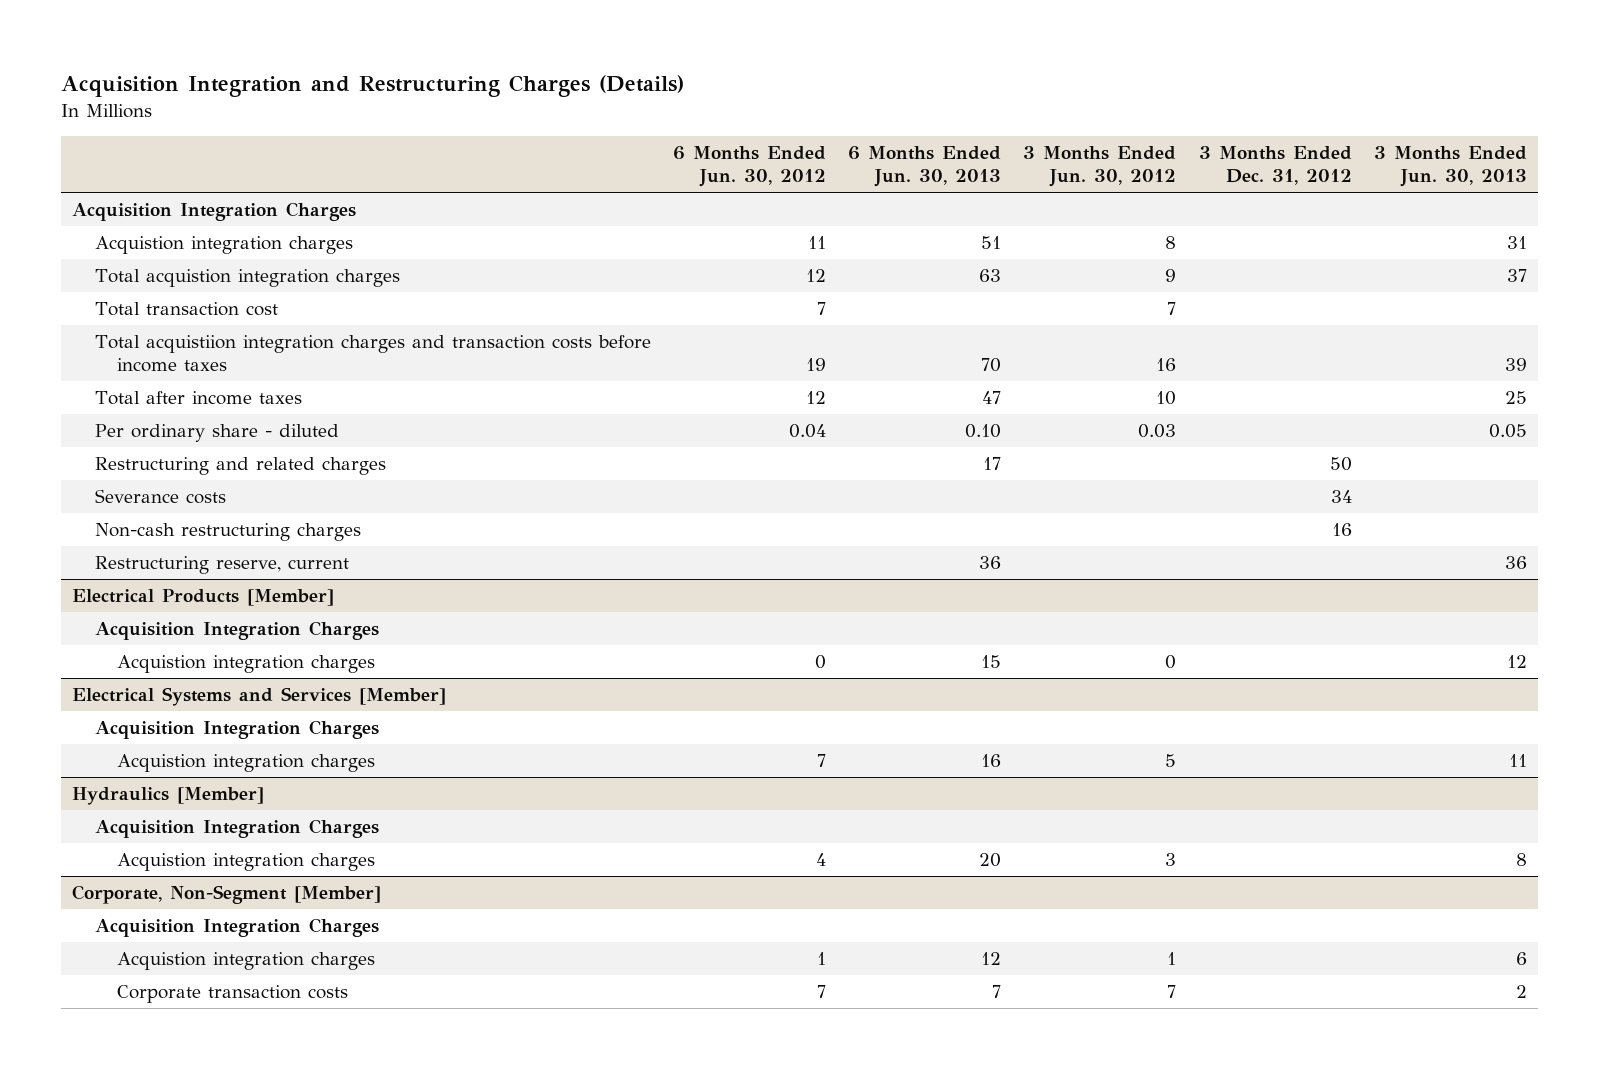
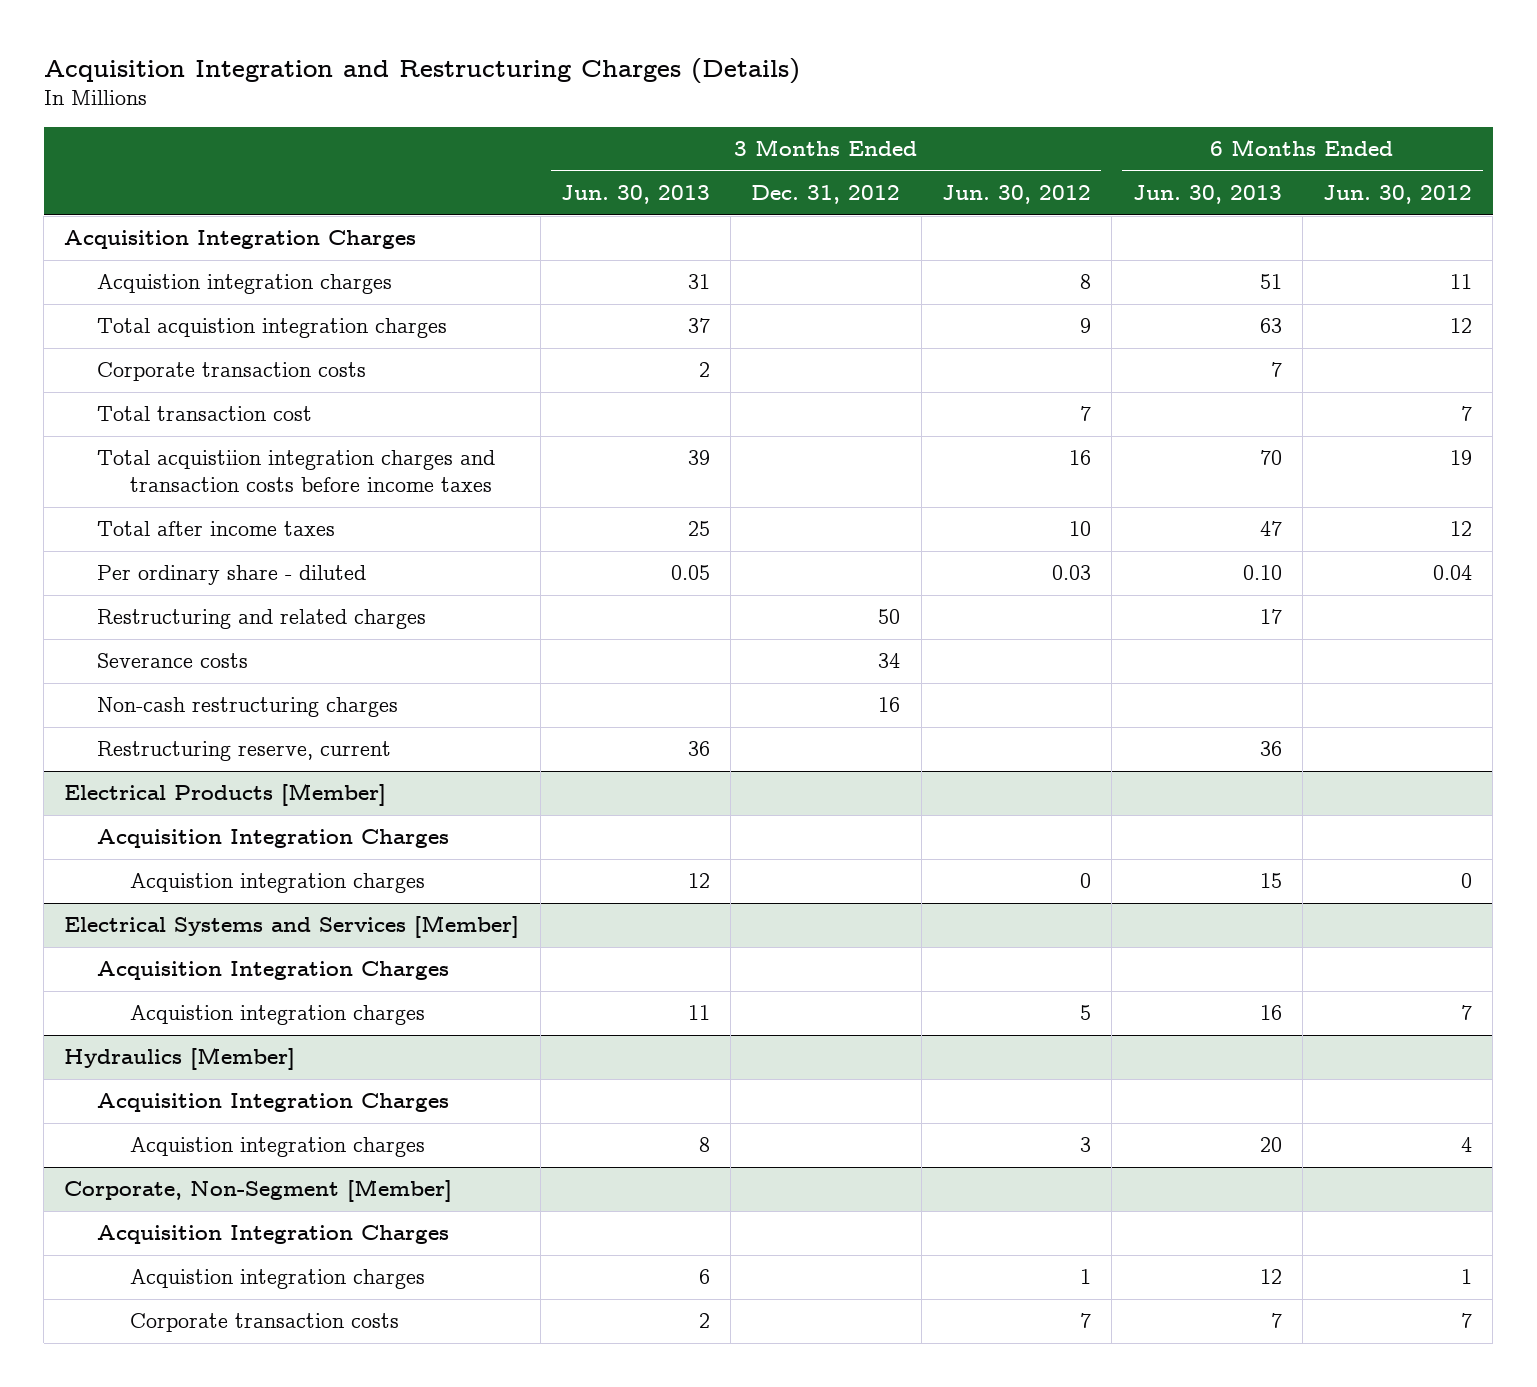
- | 6 Months Ended Jun. 30, 2012 | 6 Months Ended Jun. 30, 2013 | 3 Months Ended Jun. 30, 2012 | 3 Months Ended Dec. 31, 2012 | 3 Months Ended Jun. 30, 2013
+ | 3 Months Ended Jun. 30, 2013 | 3 Months Ended Dec. 31, 2012 | 3 Months Ended Jun. 30, 2012 | 6 Months Ended Jun. 30, 2013 | 6 Months Ended Jun. 30, 2012
+ Corporate transaction costs | 2 | | | 7 |

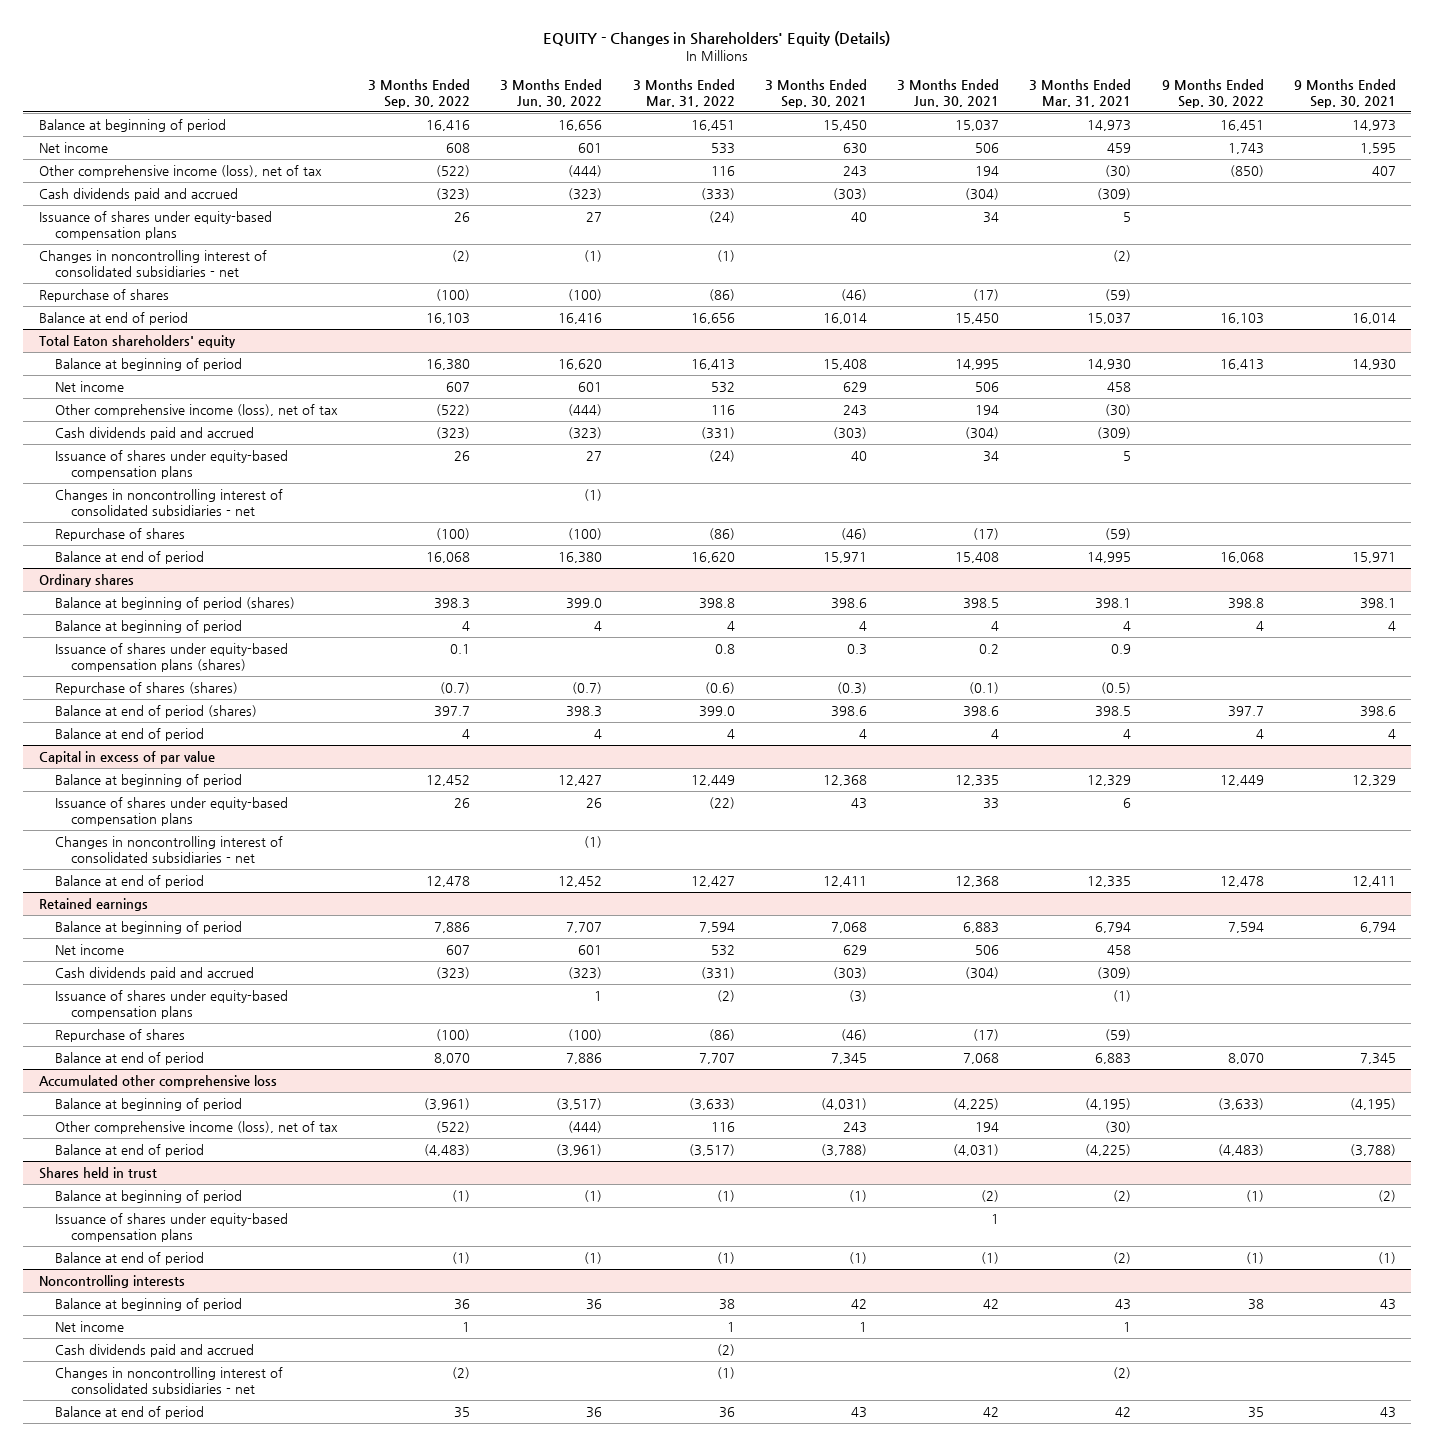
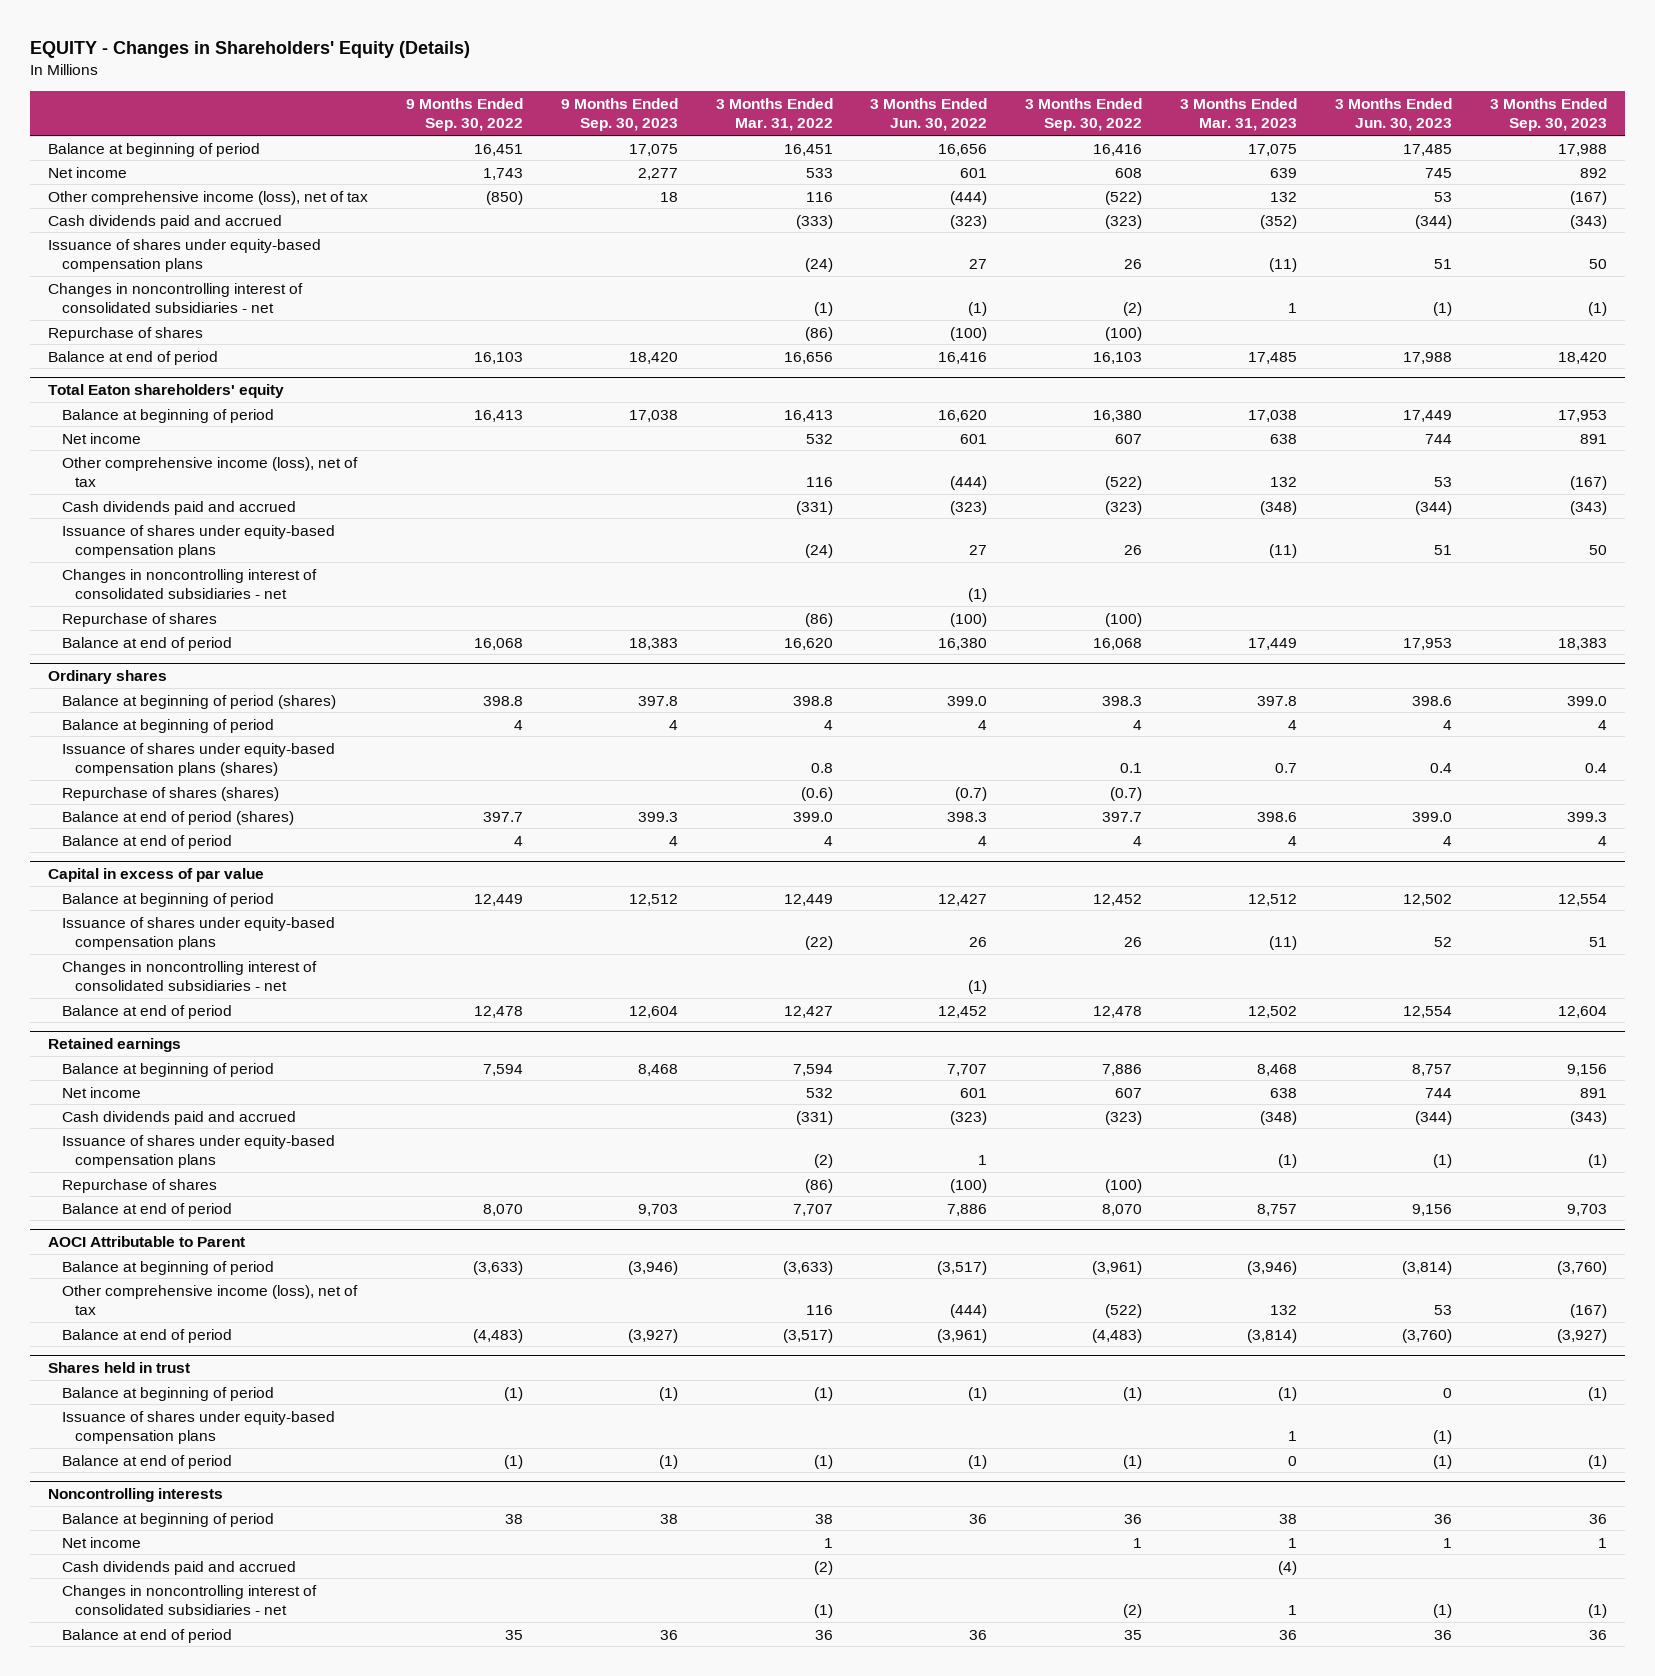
- | 3 Months Ended Sep. 30, 2022 | 3 Months Ended Jun. 30, 2022 | 3 Months Ended Mar. 31, 2022 | 3 Months Ended Sep. 30, 2021 | 3 Months Ended Jun. 30, 2021 | 3 Months Ended Mar. 31, 2021 | 9 Months Ended Sep. 30, 2022 | 9 Months Ended Sep. 30, 2021
+ | 9 Months Ended Sep. 30, 2022 | 9 Months Ended Sep. 30, 2023 | 3 Months Ended Mar. 31, 2022 | 3 Months Ended Jun. 30, 2022 | 3 Months Ended Sep. 30, 2022 | 3 Months Ended Mar. 31, 2023 | 3 Months Ended Jun. 30, 2023 | 3 Months Ended Sep. 30, 2023
- Accumulated other comprehensive loss
+ AOCI Attributable to Parent

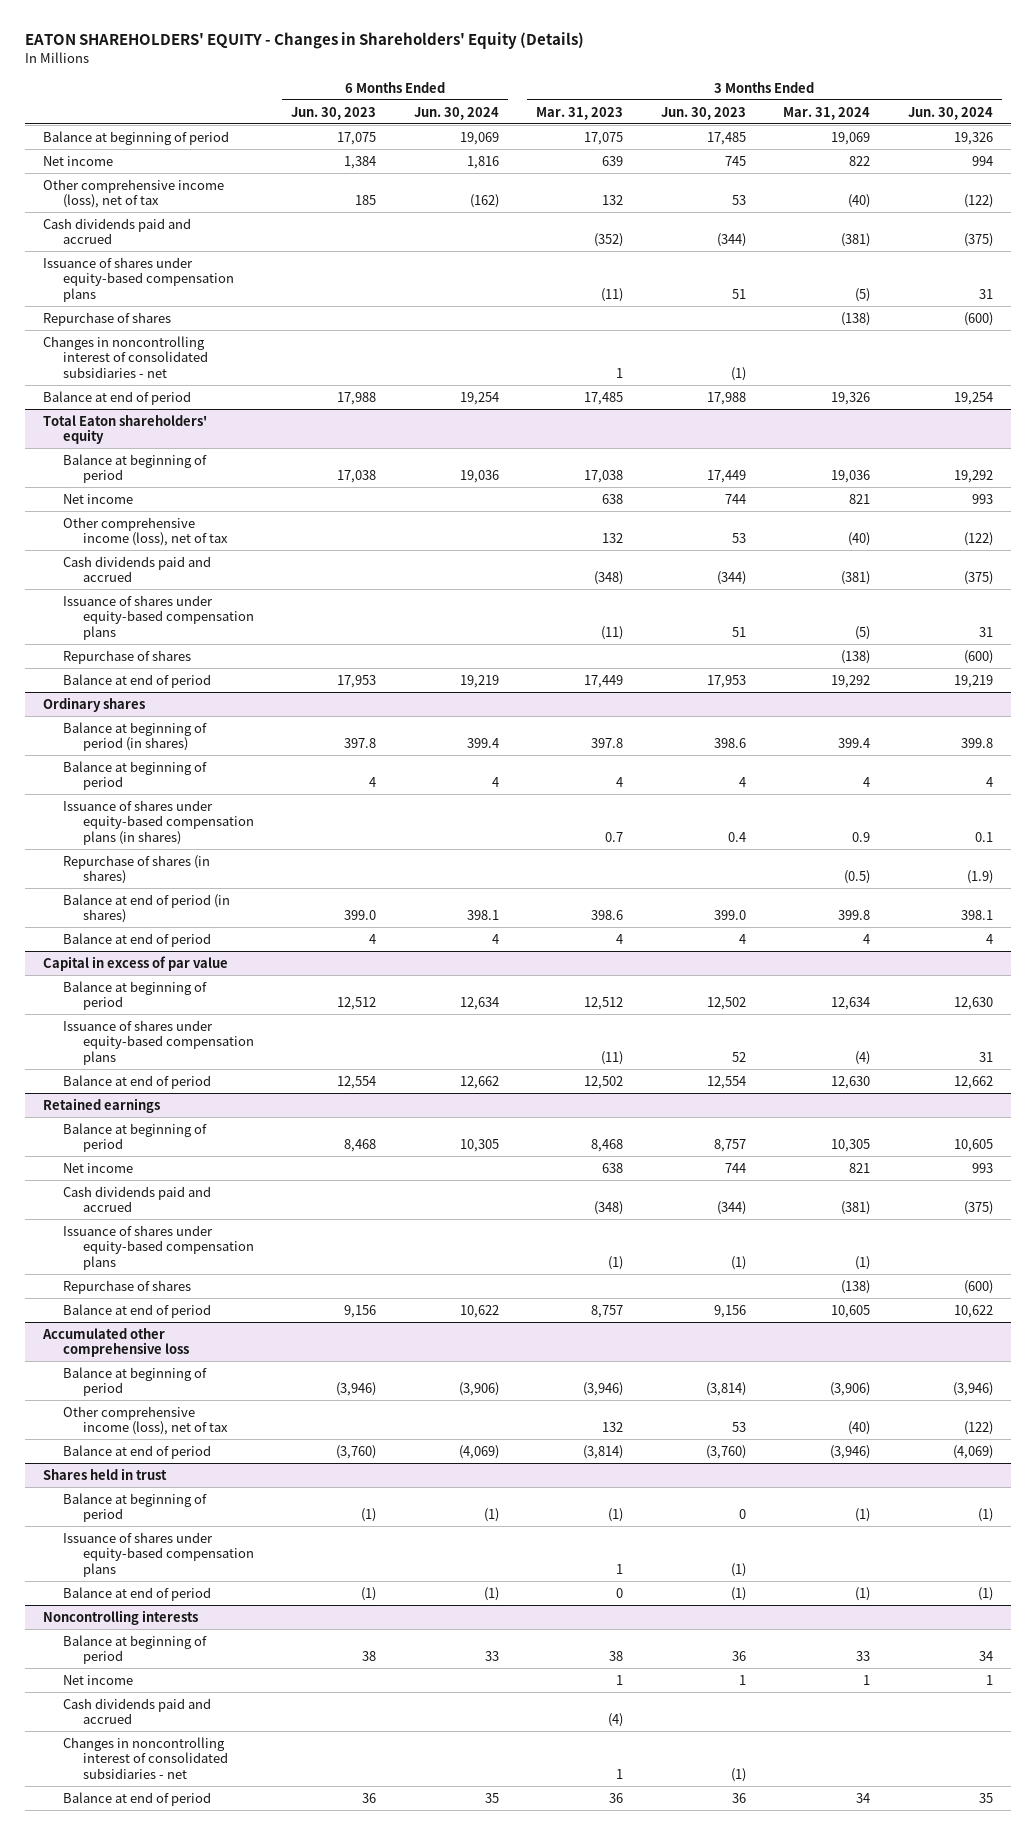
- EQUITY - Changes in Shareholders' Equity (Details)
+ EATON SHAREHOLDERS' EQUITY - Changes in Shareholders' Equity (Details)
- | 9 Months Ended Sep. 30, 2022 | 9 Months Ended Sep. 30, 2023 | 3 Months Ended Mar. 31, 2022 | 3 Months Ended Jun. 30, 2022 | 3 Months Ended Sep. 30, 2022 | 3 Months Ended Mar. 31, 2023 | 3 Months Ended Jun. 30, 2023 | 3 Months Ended Sep. 30, 2023
+ | 6 Months Ended Jun. 30, 2023 | 6 Months Ended Jun. 30, 2024 | 3 Months Ended Mar. 31, 2023 | 3 Months Ended Jun. 30, 2023 | 3 Months Ended Mar. 31, 2024 | 3 Months Ended Jun. 30, 2024
moved down: Changes in noncontrolling interest of consolidated subsidiaries - net | | | 1 | (1) | |
@ Total Eaton shareholders' equity
- Changes in noncontrolling interest of consolidated subsidiaries - net | | | | (1) | | | |
@ Ordinary shares
- Balance at beginning of period (shares) | 398.8 | 397.8 | 398.8 | 399.0 | 398.3 | 397.8 | 398.6 | 399.0
+ Balance at beginning of period (in shares) | 397.8 | 399.4 | 397.8 | 398.6 | 399.4 | 399.8
- Issuance of shares under equity-based compensation plans (shares) | | | 0.8 | | 0.1 | 0.7 | 0.4 | 0.4
- Repurchase of shares (shares) | | | (0.6) | (0.7) | (0.7) | | |
- Balance at end of period (shares) | 397.7 | 399.3 | 399.0 | 398.3 | 397.7 | 398.6 | 399.0 | 399.3
+ Issuance of shares under equity-based compensation plans (in shares) | | | 0.7 | 0.4 | 0.9 | 0.1
+ Repurchase of shares (in shares) | | | | | (0.5) | (1.9)
+ Balance at end of period (in shares) | 399.0 | 398.1 | 398.6 | 399.0 | 399.8 | 398.1
@ Capital in excess of par value
- Changes in noncontrolling interest of consolidated subsidiaries - net | | | | (1) | | | |
- AOCI Attributable to Parent
+ Accumulated other comprehensive loss

